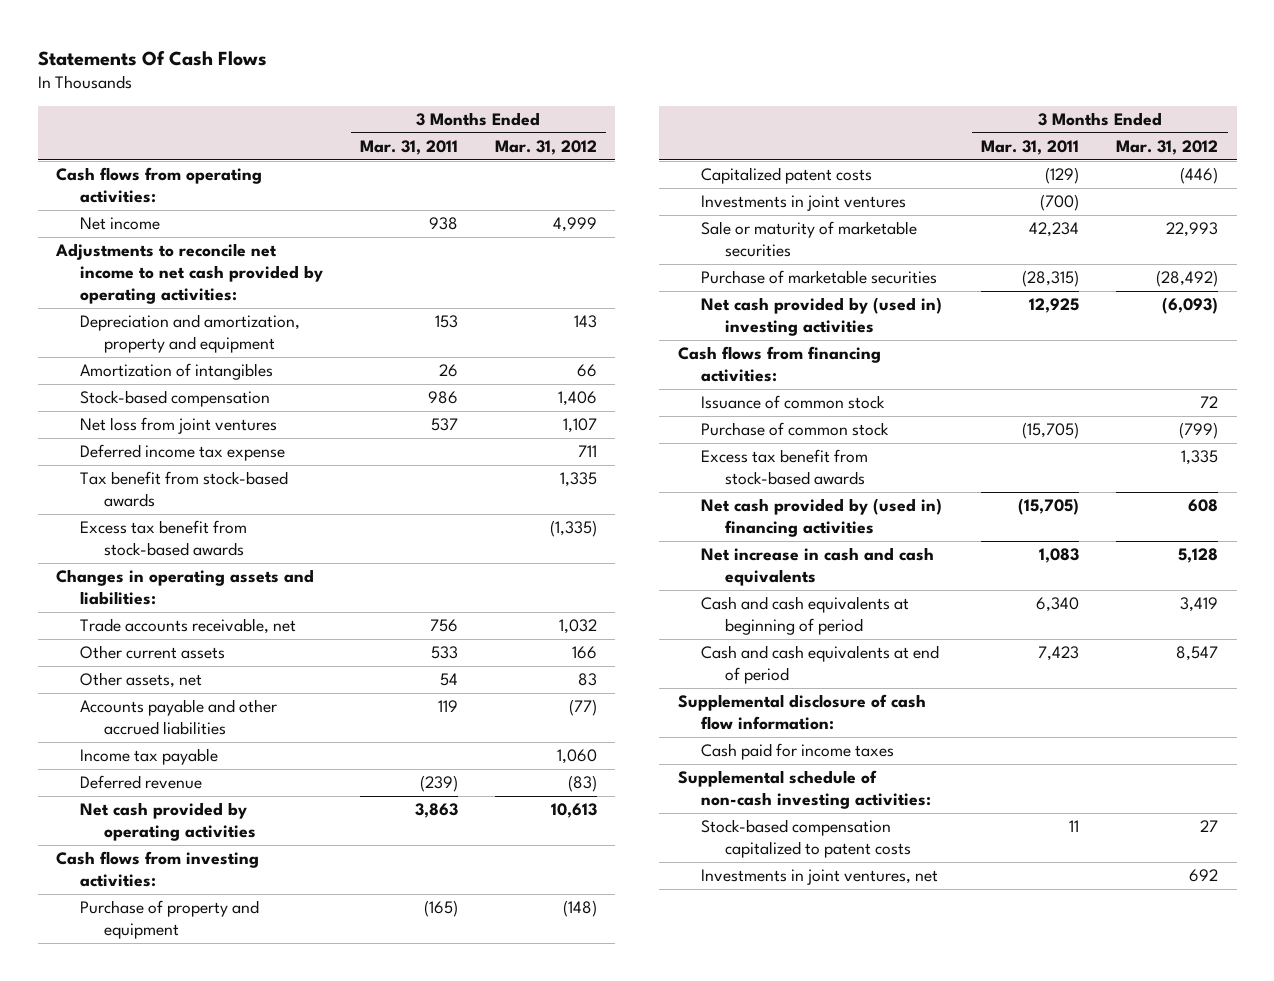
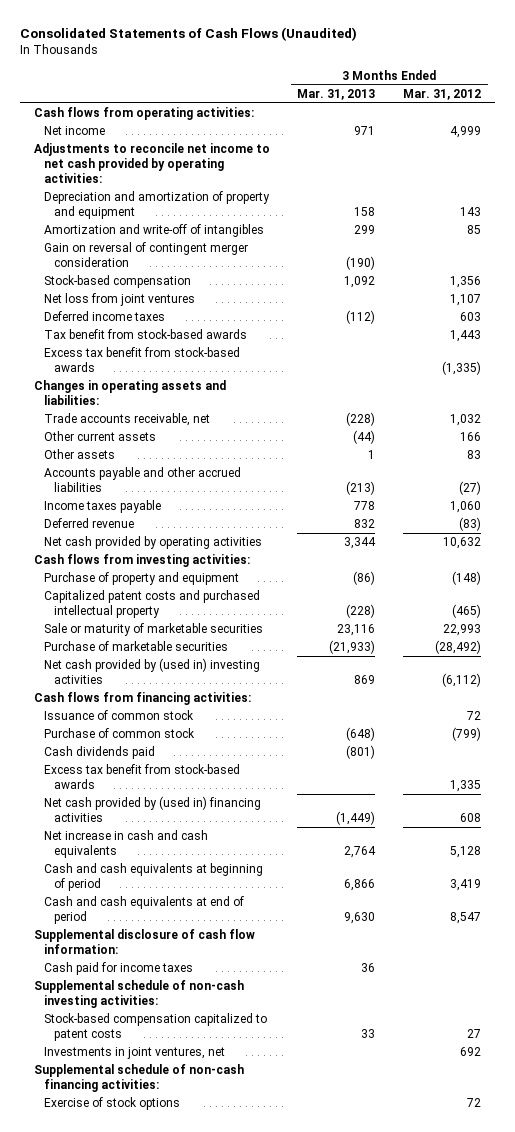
- Statements Of Cash Flows
+ Consolidated Statements of Cash Flows (Unaudited)
- | 3 Months Ended Mar. 31, 2011 | 3 Months Ended Mar. 31, 2012
+ | 3 Months Ended Mar. 31, 2013 | 3 Months Ended Mar. 31, 2012
- Depreciation and amortization, property and equipment | 153 | 143
- Amortization of intangibles | 26 | 66
- Stock-based compensation | 986 | 1,406
+ Depreciation and amortization of property and equipment | 158 | 143
+ Amortization and write-off of intangibles | 299 | 85
+ Gain on reversal of contingent merger consideration | (190) |
+ Stock-based compensation | 1,092 | 1,356
- Deferred income tax expense | | 711
- Tax benefit from stock-based awards | | 1,335
+ Deferred income taxes | (112) | 603
+ Tax benefit from stock-based awards | | 1,443
- Other assets, net | 54 | 83
- Accounts payable and other accrued liabilities | 119 | (77)
- Income tax payable | | 1,060
+ Other assets | 1 | 83
+ Accounts payable and other accrued liabilities | (213) | (27)
+ Income taxes payable | 778 | 1,060
- Net cash provided by operating activities | 3,863 | 10,613
+ Net cash provided by operating activities | 3,344 | 10,632
- Capitalized patent costs | (129) | (446)
- Investments in joint ventures | (700) |
+ Capitalized patent costs and purchased intellectual property | (228) | (465)
- Net cash provided by (used in) investing activities | 12,925 | (6,093)
+ Net cash provided by (used in) investing activities | 869 | (6,112)
+ Cash dividends paid | (801) |
+ Supplemental schedule of non-cash financing activities:
+ Exercise of stock options | | 72

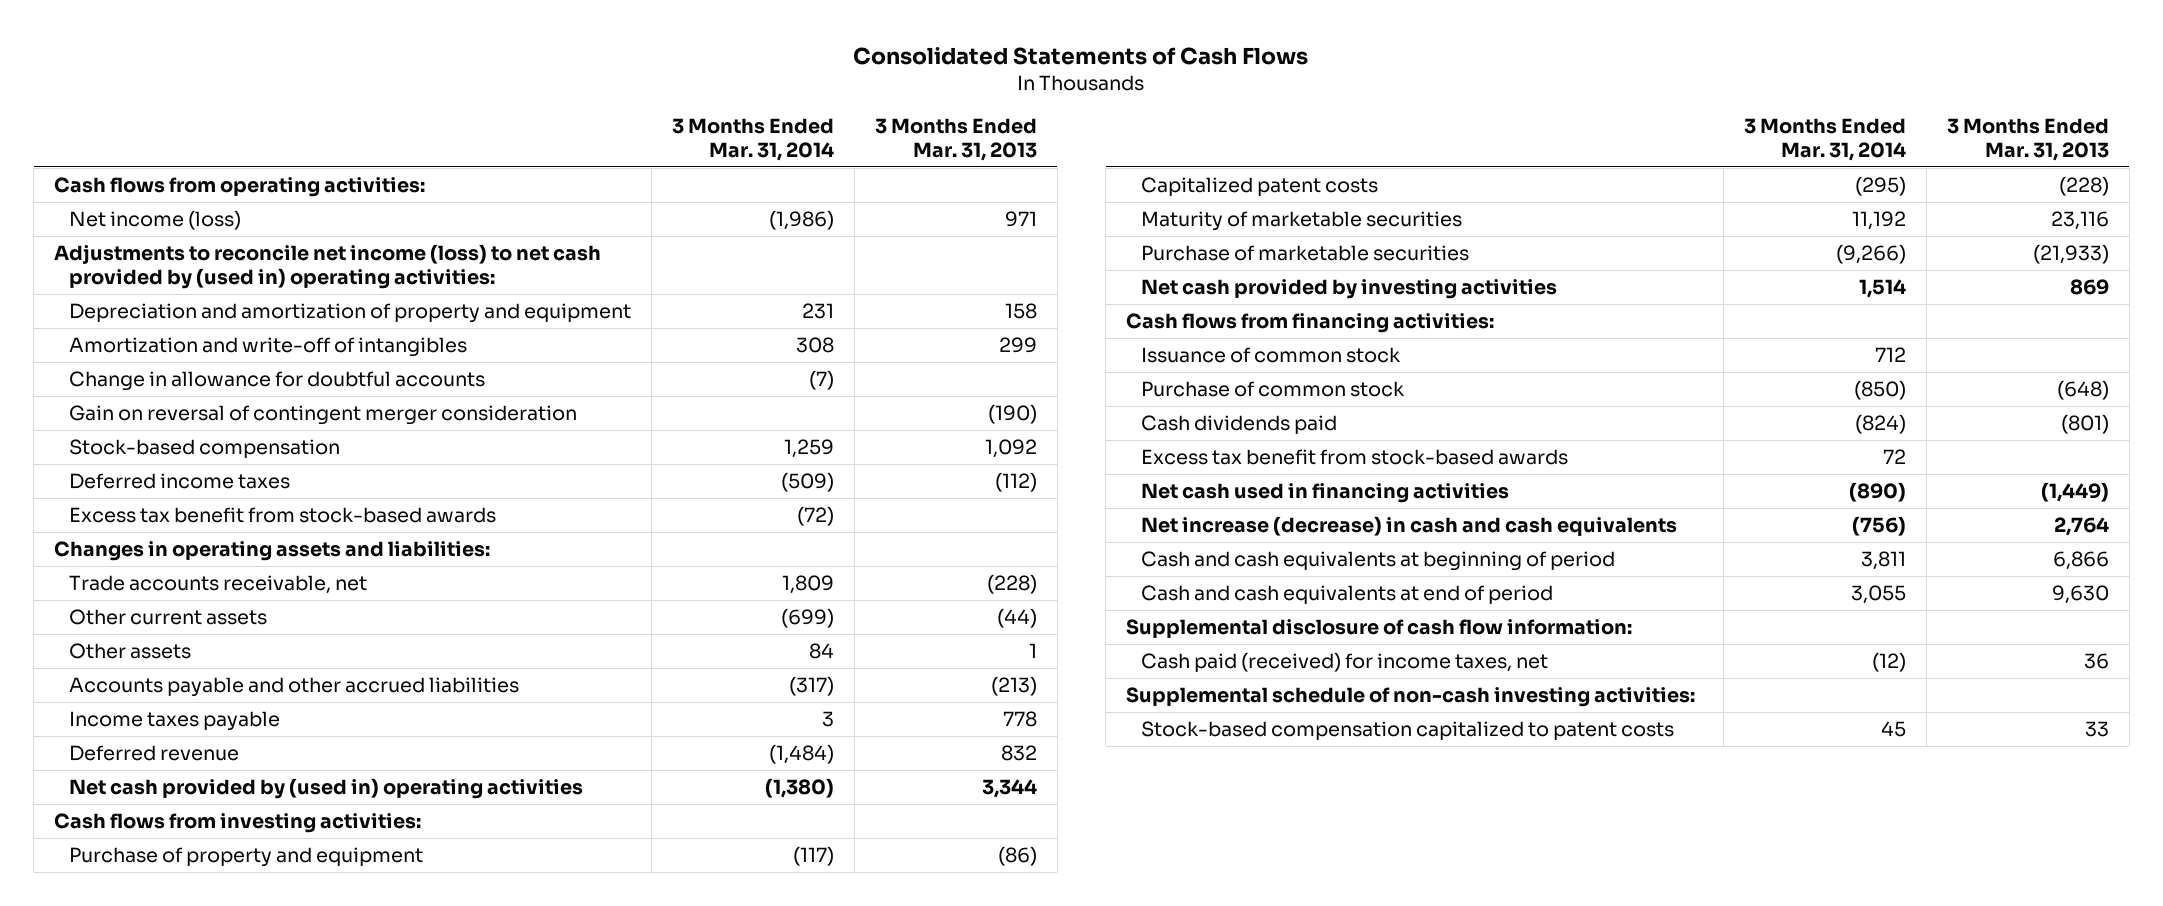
- Consolidated Statements of Cash Flows (Unaudited)
+ Consolidated Statements of Cash Flows
- | 3 Months Ended Mar. 31, 2013 | 3 Months Ended Mar. 31, 2012
+ | 3 Months Ended Mar. 31, 2014 | 3 Months Ended Mar. 31, 2013
- Net income | 971 | 4,999
- Adjustments to reconcile net income to net cash provided by operating activities:
+ Net income (loss) | (1,986) | 971
+ Adjustments to reconcile net income (loss) to net cash provided by (used in) operating activities:
+ Change in allowance for doubtful accounts | (7) |
- Net loss from joint ventures | | 1,107
- Tax benefit from stock-based awards | | 1,443
- Net cash provided by operating activities | 3,344 | 10,632
+ Net cash provided by (used in) operating activities | (1,380) | 3,344
- Capitalized patent costs and purchased intellectual property | (228) | (465)
- Sale or maturity of marketable securities | 23,116 | 22,993
+ Capitalized patent costs | (295) | (228)
+ Maturity of marketable securities | 11,192 | 23,116
- Net cash provided by (used in) investing activities | 869 | (6,112)
+ Net cash provided by investing activities | 1,514 | 869
- Net cash provided by (used in) financing activities | (1,449) | 608
- Net increase in cash and cash equivalents | 2,764 | 5,128
+ Net cash used in financing activities | (890) | (1,449)
+ Net increase (decrease) in cash and cash equivalents | (756) | 2,764
- Cash paid for income taxes | 36 |
+ Cash paid (received) for income taxes, net | (12) | 36
- Investments in joint ventures, net | | 692
- Supplemental schedule of non-cash financing activities:
- Exercise of stock options | | 72

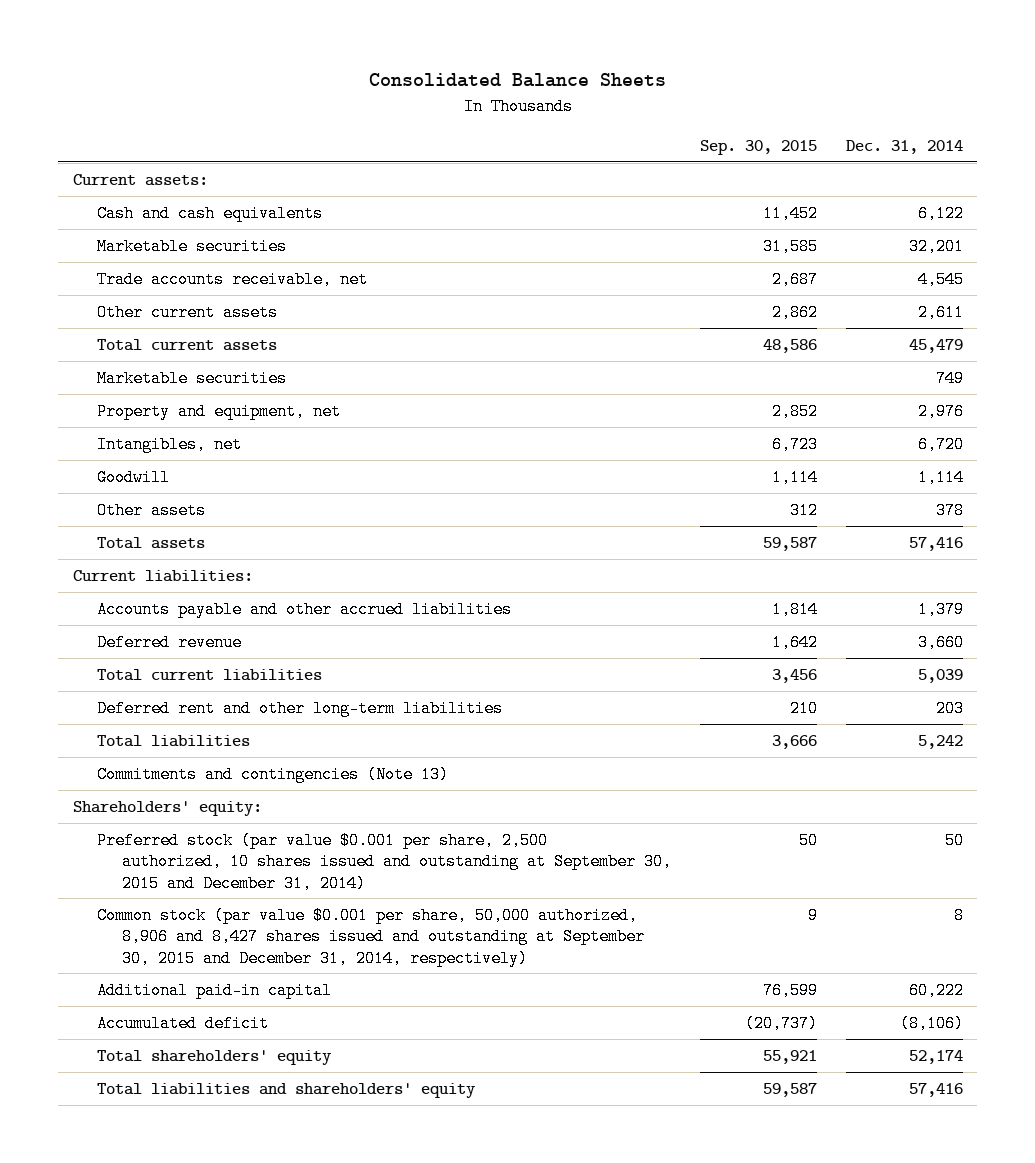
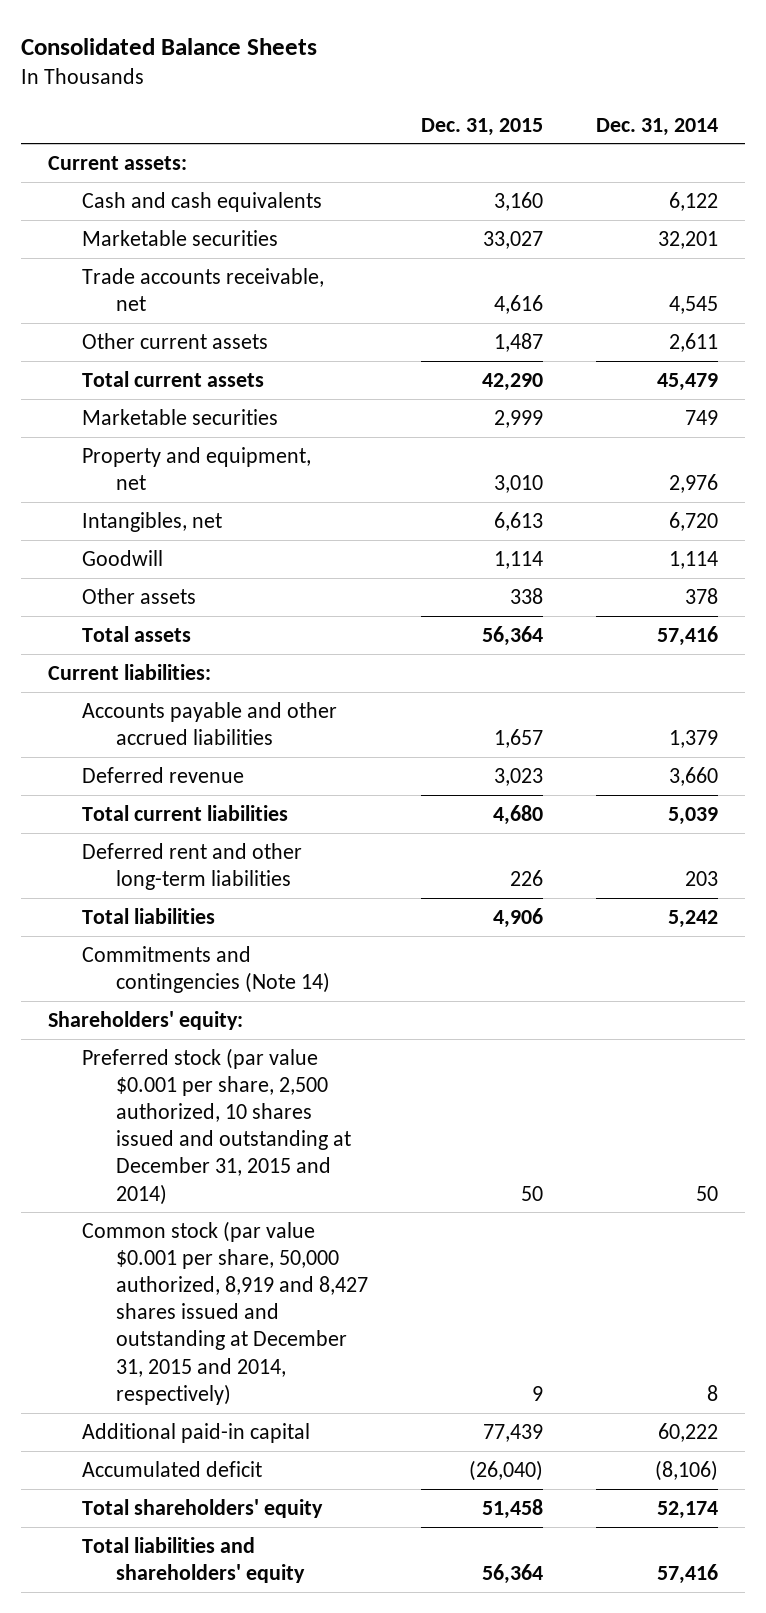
- | Sep. 30, 2015 | Dec. 31, 2014
+ | Dec. 31, 2015 | Dec. 31, 2014
- Commitments and contingencies (Note 13)
+ Commitments and contingencies (Note 14)
- Preferred stock (par value $0.001 per share, 2,500 authorized, 10 shares issued and outstanding at September 30, 2015 and December 31, 2014) | 50 | 50
- Common stock (par value $0.001 per share, 50,000 authorized, 8,906 and 8,427 shares issued and outstanding at September 30, 2015 and December 31, 2014, respectively) | 9 | 8
+ Preferred stock (par value $0.001 per share, 2,500 authorized, 10 shares issued and outstanding at December 31, 2015 and 2014) | 50 | 50
+ Common stock (par value $0.001 per share, 50,000 authorized, 8,919 and 8,427 shares issued and outstanding at December 31, 2015 and 2014, respectively) | 9 | 8

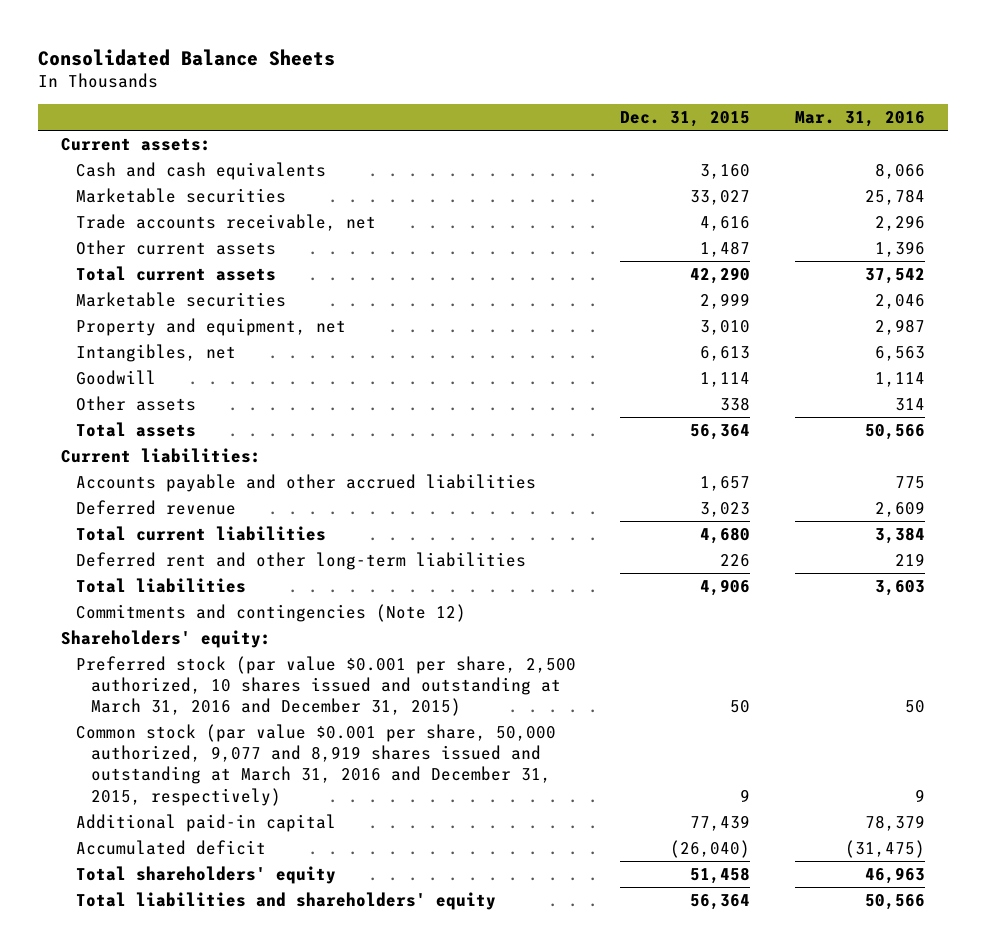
- | Dec. 31, 2015 | Dec. 31, 2014
+ | Dec. 31, 2015 | Mar. 31, 2016
- Commitments and contingencies (Note 14)
+ Commitments and contingencies (Note 12)
- Preferred stock (par value $0.001 per share, 2,500 authorized, 10 shares issued and outstanding at December 31, 2015 and 2014) | 50 | 50
- Common stock (par value $0.001 per share, 50,000 authorized, 8,919 and 8,427 shares issued and outstanding at December 31, 2015 and 2014, respectively) | 9 | 8
+ Preferred stock (par value $0.001 per share, 2,500 authorized, 10 shares issued and outstanding at March 31, 2016 and December 31, 2015) | 50 | 50
+ Common stock (par value $0.001 per share, 50,000 authorized, 9,077 and 8,919 shares issued and outstanding at March 31, 2016 and December 31, 2015, respectively) | 9 | 9

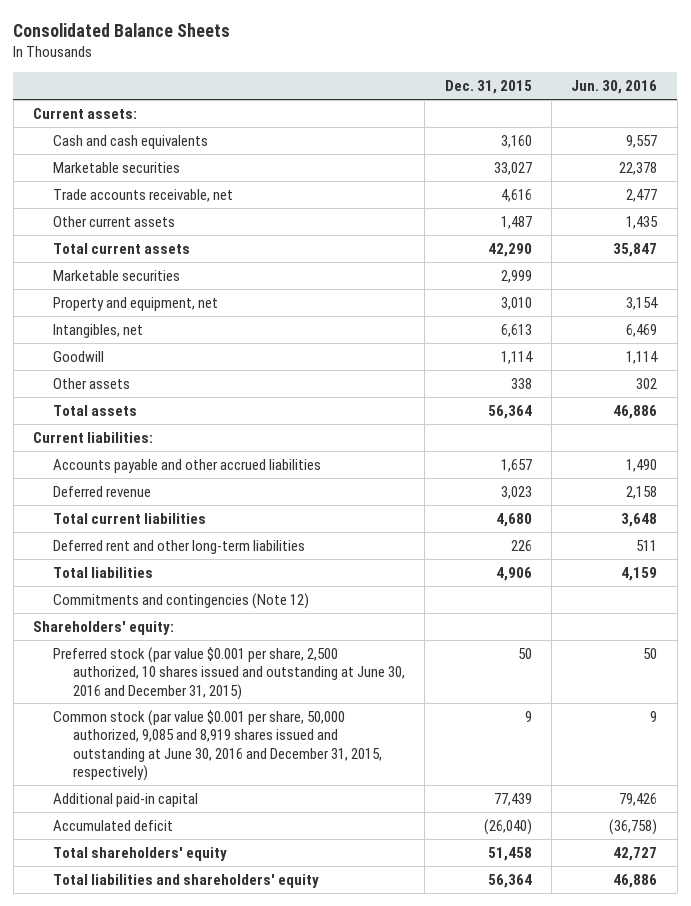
- | Dec. 31, 2015 | Mar. 31, 2016
+ | Dec. 31, 2015 | Jun. 30, 2016
- Preferred stock (par value $0.001 per share, 2,500 authorized, 10 shares issued and outstanding at March 31, 2016 and December 31, 2015) | 50 | 50
- Common stock (par value $0.001 per share, 50,000 authorized, 9,077 and 8,919 shares issued and outstanding at March 31, 2016 and December 31, 2015, respectively) | 9 | 9
+ Preferred stock (par value $0.001 per share, 2,500 authorized, 10 shares issued and outstanding at June 30, 2016 and December 31, 2015) | 50 | 50
+ Common stock (par value $0.001 per share, 50,000 authorized, 9,085 and 8,919 shares issued and outstanding at June 30, 2016 and December 31, 2015, respectively) | 9 | 9

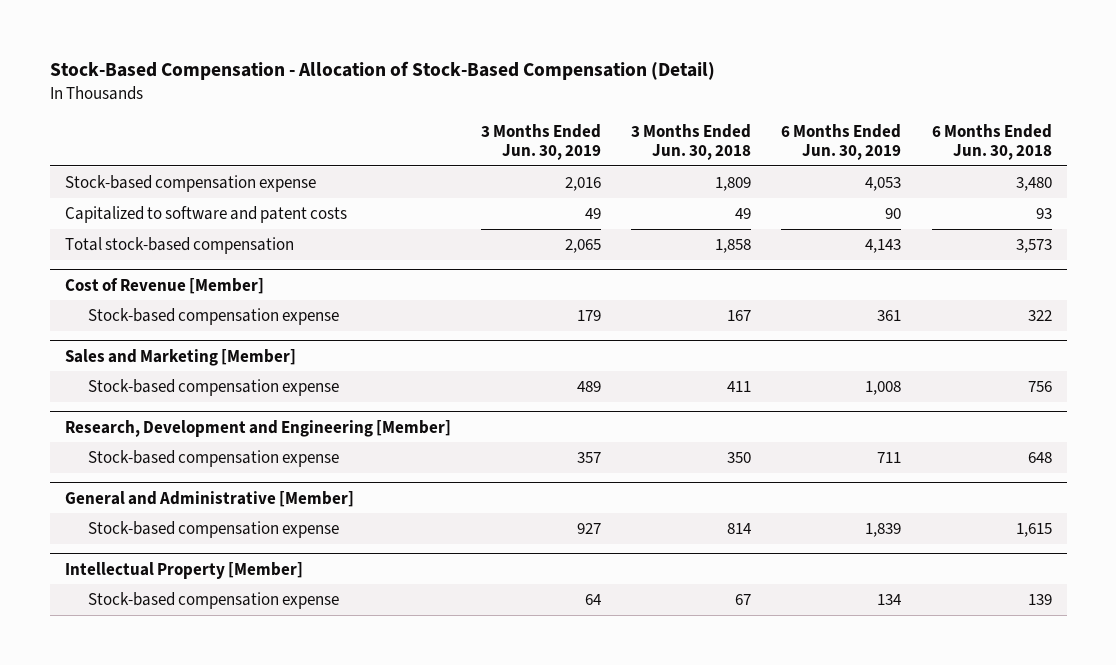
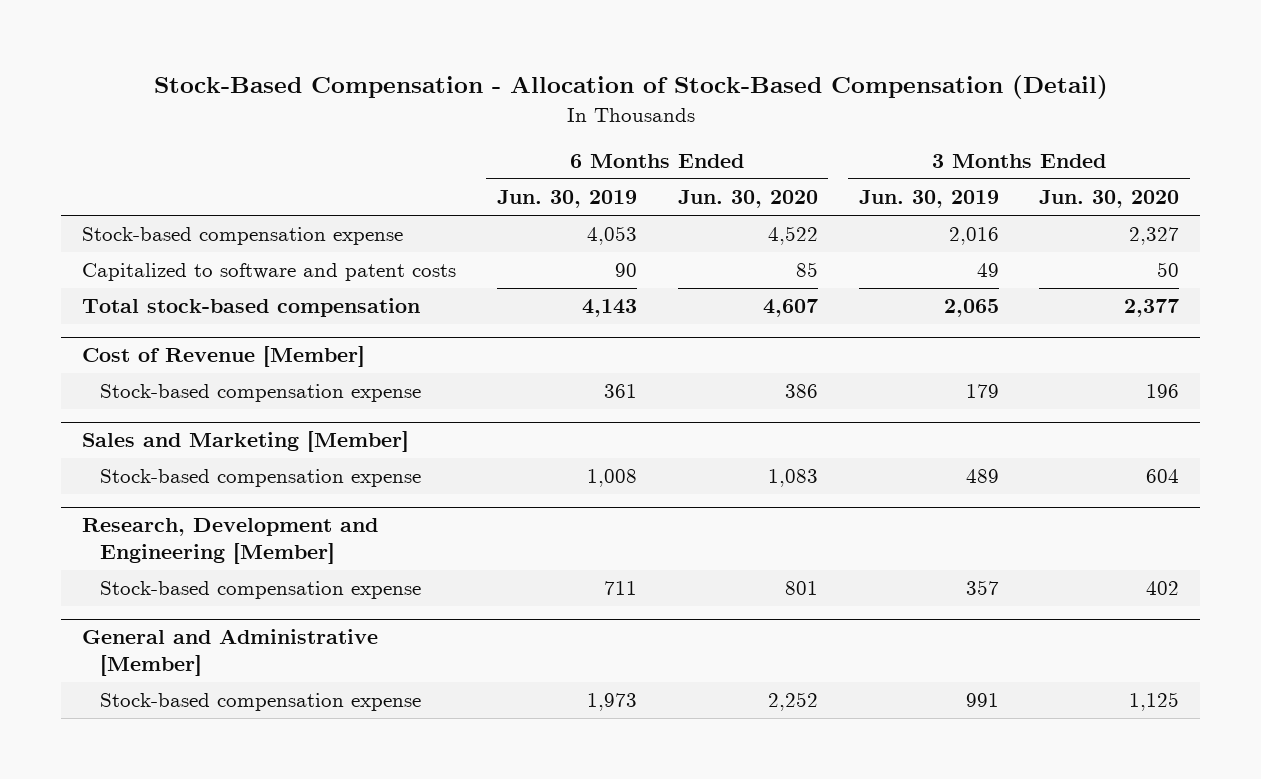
- | 3 Months Ended Jun. 30, 2019 | 3 Months Ended Jun. 30, 2018 | 6 Months Ended Jun. 30, 2019 | 6 Months Ended Jun. 30, 2018
+ | 6 Months Ended Jun. 30, 2019 | 6 Months Ended Jun. 30, 2020 | 3 Months Ended Jun. 30, 2019 | 3 Months Ended Jun. 30, 2020
@ General and Administrative [Member]
- Stock-based compensation expense | 927 | 814 | 1,839 | 1,615
- Intellectual Property [Member]
- Stock-based compensation expense | 64 | 67 | 134 | 139
@ General and Administrative [Member]
+ Stock-based compensation expense | 1,973 | 2,252 | 991 | 1,125

